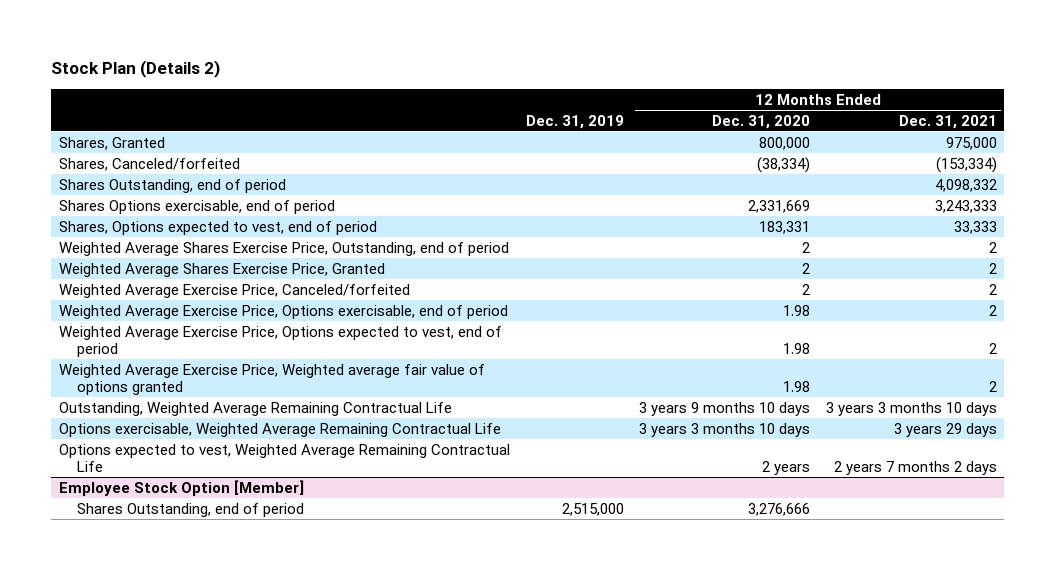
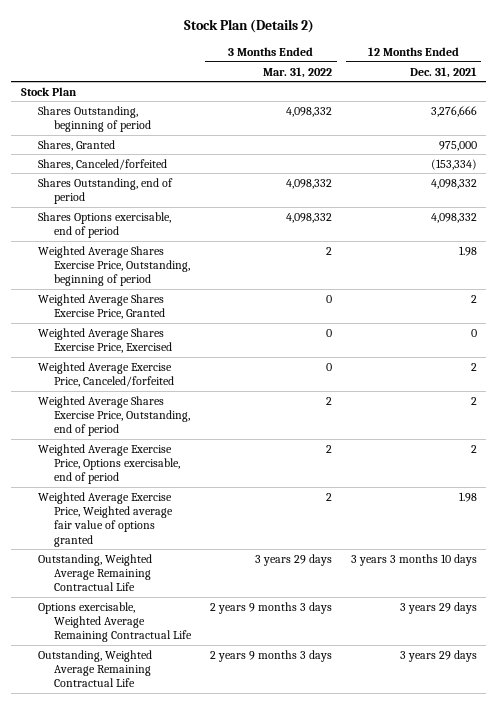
- | Dec. 31, 2019 | 12 Months Ended Dec. 31, 2020 | 12 Months Ended Dec. 31, 2021
+ | 3 Months Ended Mar. 31, 2022 | 12 Months Ended Dec. 31, 2021
+ Stock Plan
+ Shares Outstanding, beginning of period | 4,098,332 | 3,276,666
- Shares Options exercisable, end of period | | 2,331,669 | 3,243,333
- Shares, Options expected to vest, end of period | | 183,331 | 33,333
+ Shares Options exercisable, end of period | 4,098,332 | 4,098,332
+ Weighted Average Shares Exercise Price, Outstanding, beginning of period | 2 | 1.98
+ Weighted Average Shares Exercise Price, Exercised | 0 | 0
moved down: Weighted Average Shares Exercise Price, Outstanding, end of period | 2 | 2
- Weighted Average Exercise Price, Options expected to vest, end of period | | 1.98 | 2
- Weighted Average Exercise Price, Weighted average fair value of options granted | | 1.98 | 2
+ Weighted Average Exercise Price, Weighted average fair value of options granted | 2 | 1.98
- Options expected to vest, Weighted Average Remaining Contractual Life | | 2 years | 2 years 7 months 2 days
- Employee Stock Option [Member]
- Shares Outstanding, end of period | 2,515,000 | 3,276,666 |
+ Outstanding, Weighted Average Remaining Contractual Life | 2 years 9 months 3 days | 3 years 29 days

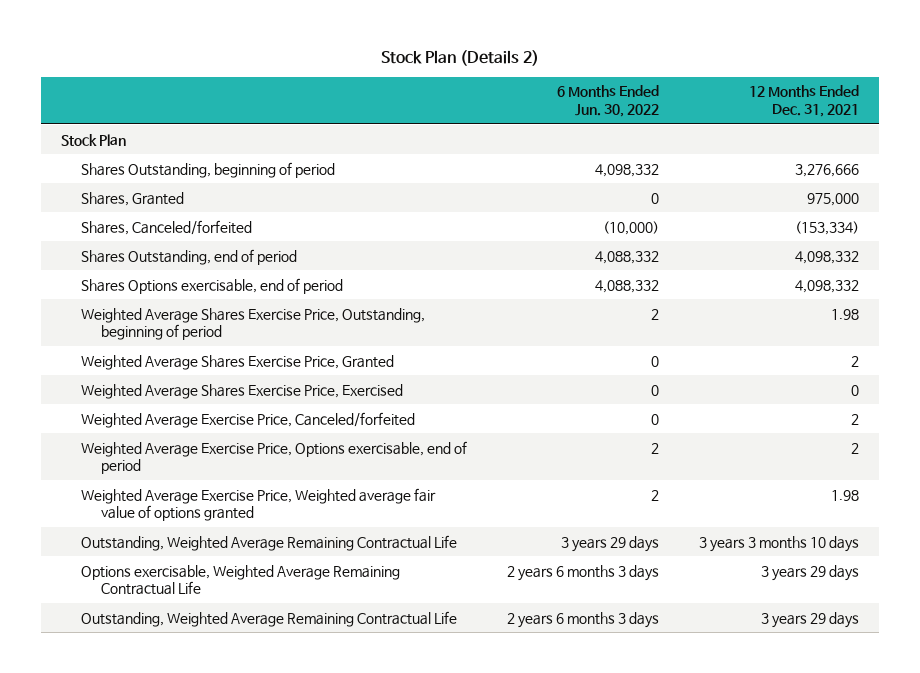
- | 3 Months Ended Mar. 31, 2022 | 12 Months Ended Dec. 31, 2021
+ | 6 Months Ended Jun. 30, 2022 | 12 Months Ended Dec. 31, 2021
- Weighted Average Shares Exercise Price, Outstanding, end of period | 2 | 2

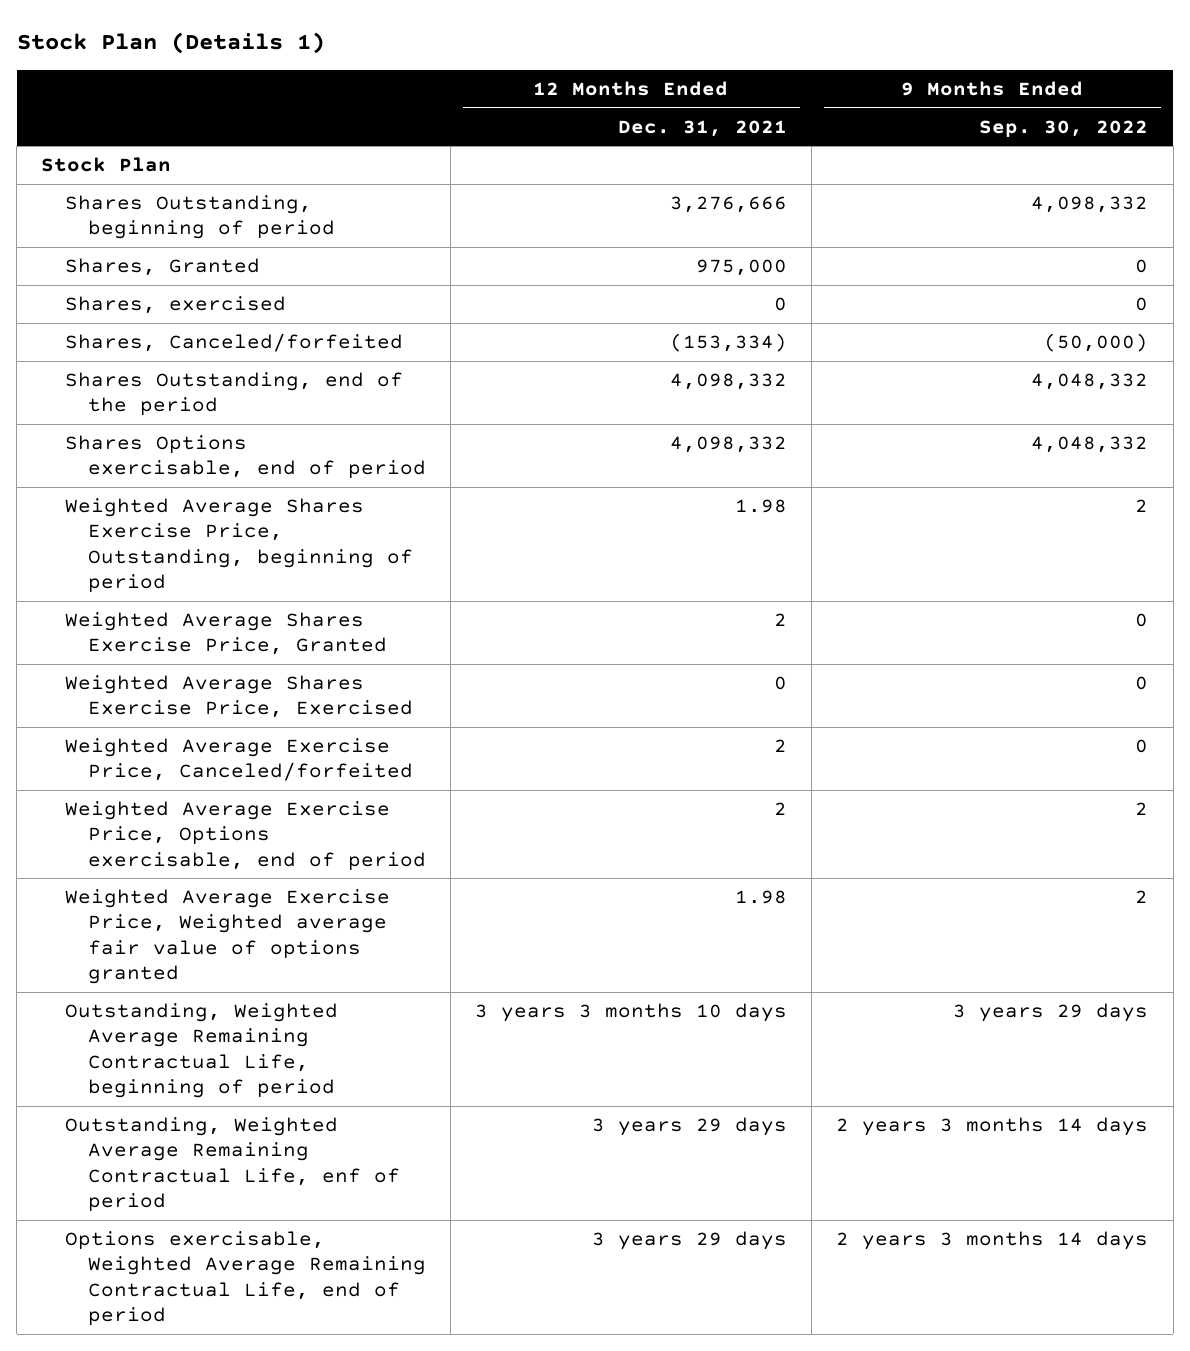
- Stock Plan (Details 2)
+ Stock Plan (Details 1)
- | 6 Months Ended Jun. 30, 2022 | 12 Months Ended Dec. 31, 2021
+ | 12 Months Ended Dec. 31, 2021 | 9 Months Ended Sep. 30, 2022
+ Shares, exercised | 0 | 0
- Shares Outstanding, end of period | 4,088,332 | 4,098,332
+ Shares Outstanding, end of the period | 4,098,332 | 4,048,332
- Outstanding, Weighted Average Remaining Contractual Life | 3 years 29 days | 3 years 3 months 10 days
- Options exercisable, Weighted Average Remaining Contractual Life | 2 years 6 months 3 days | 3 years 29 days
- Outstanding, Weighted Average Remaining Contractual Life | 2 years 6 months 3 days | 3 years 29 days
+ Outstanding, Weighted Average Remaining Contractual Life, beginning of period | 3 years 3 months 10 days | 3 years 29 days
+ Outstanding, Weighted Average Remaining Contractual Life, enf of period | 3 years 29 days | 2 years 3 months 14 days
+ Options exercisable, Weighted Average Remaining Contractual Life, end of period | 3 years 29 days | 2 years 3 months 14 days

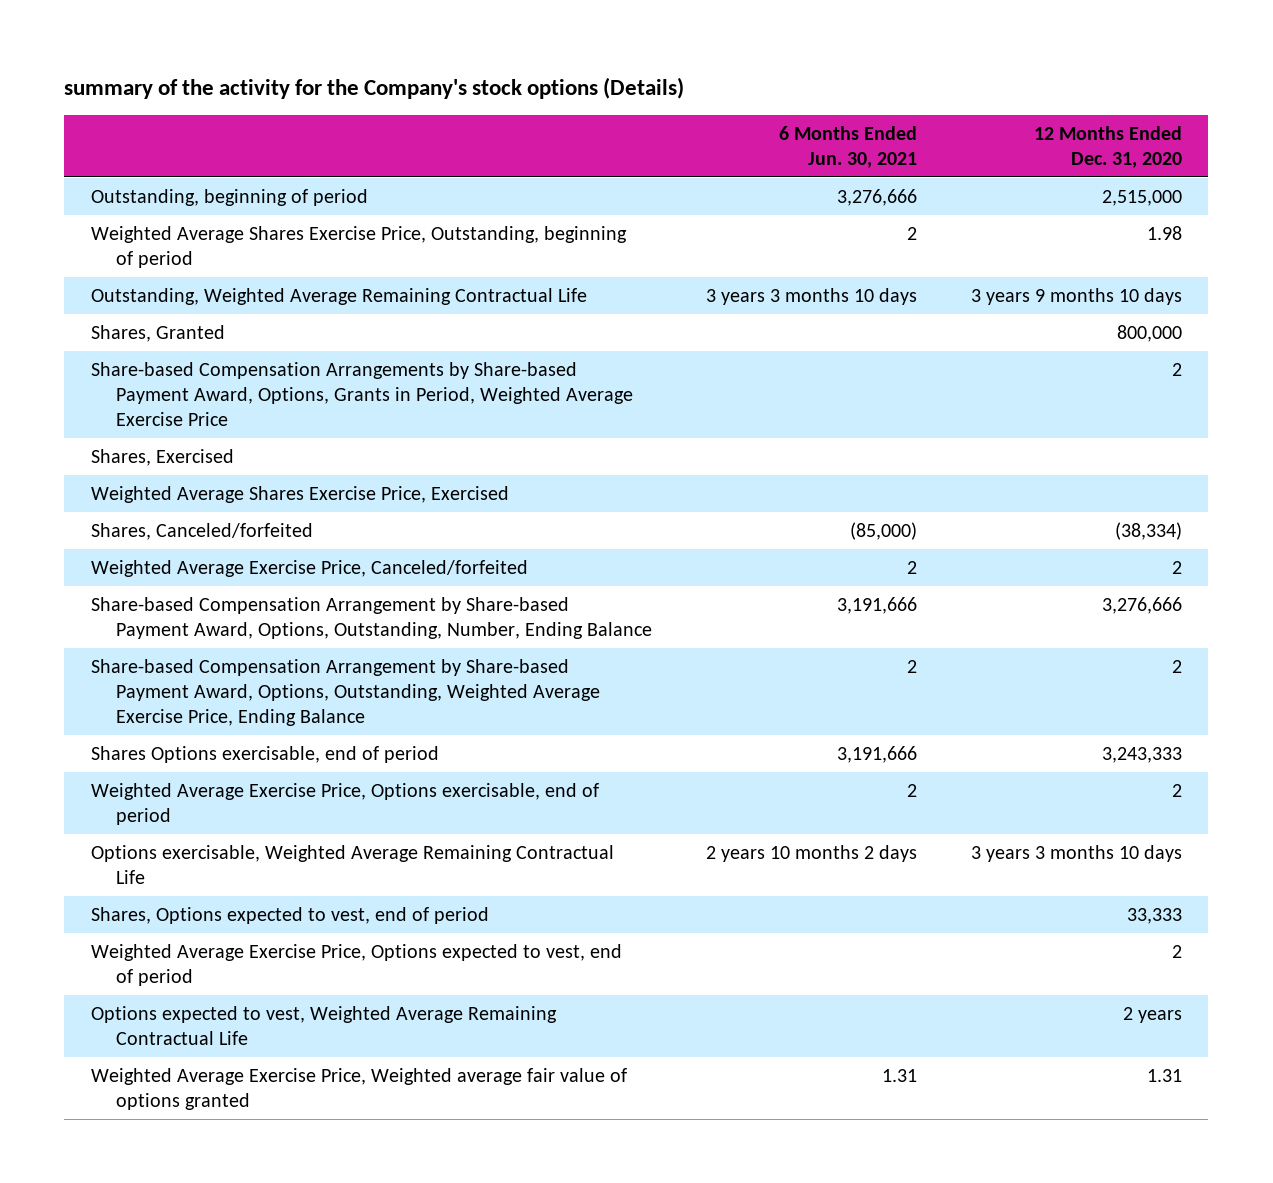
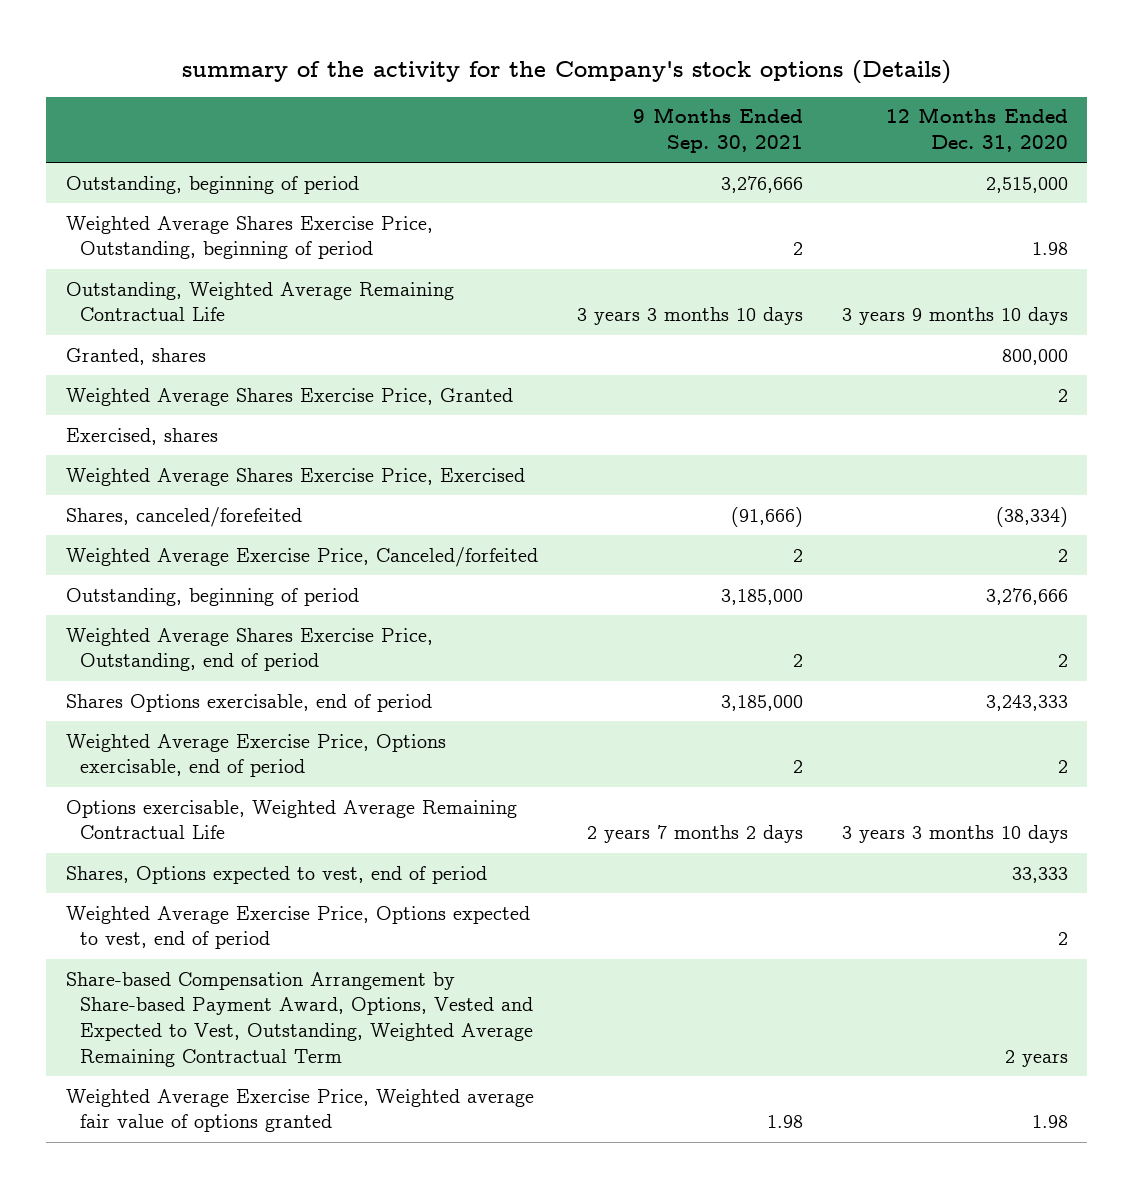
- | 6 Months Ended Jun. 30, 2021 | 12 Months Ended Dec. 31, 2020
+ | 9 Months Ended Sep. 30, 2021 | 12 Months Ended Dec. 31, 2020
- Shares, Granted | | 800,000
- Share-based Compensation Arrangements by Share-based Payment Award, Options, Grants in Period, Weighted Average Exercise Price | | 2
- Shares, Exercised
+ Granted, shares | | 800,000
+ Weighted Average Shares Exercise Price, Granted | | 2
+ Exercised, shares
- Shares, Canceled/forfeited | (85,000) | (38,334)
+ Shares, canceled/forefeited | (91,666) | (38,334)
- Share-based Compensation Arrangement by Share-based Payment Award, Options, Outstanding, Number, Ending Balance | 3,191,666 | 3,276,666
- Share-based Compensation Arrangement by Share-based Payment Award, Options, Outstanding, Weighted Average Exercise Price, Ending Balance | 2 | 2
+ Outstanding, beginning of period | 3,185,000 | 3,276,666
+ Weighted Average Shares Exercise Price, Outstanding, end of period | 2 | 2
- Options expected to vest, Weighted Average Remaining Contractual Life | | 2 years
- Weighted Average Exercise Price, Weighted average fair value of options granted | 1.31 | 1.31
+ Share-based Compensation Arrangement by Share-based Payment Award, Options, Vested and Expected to Vest, Outstanding, Weighted Average Remaining Contractual Term | | 2 years
+ Weighted Average Exercise Price, Weighted average fair value of options granted | 1.98 | 1.98

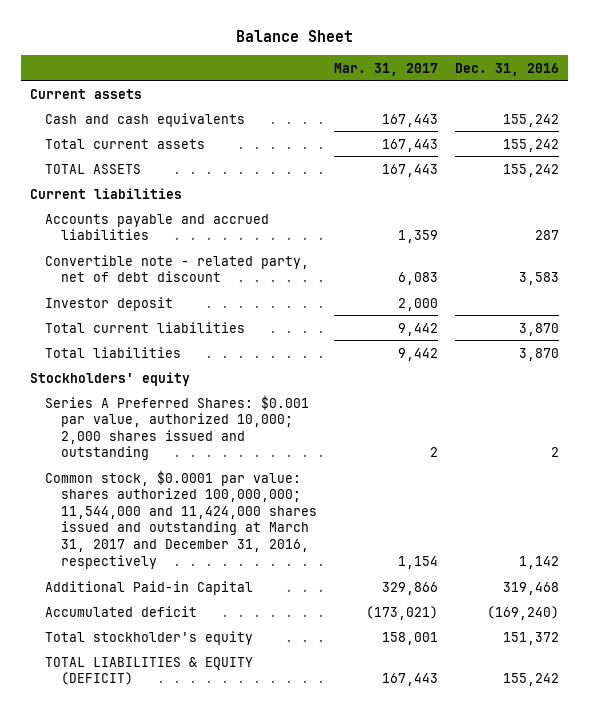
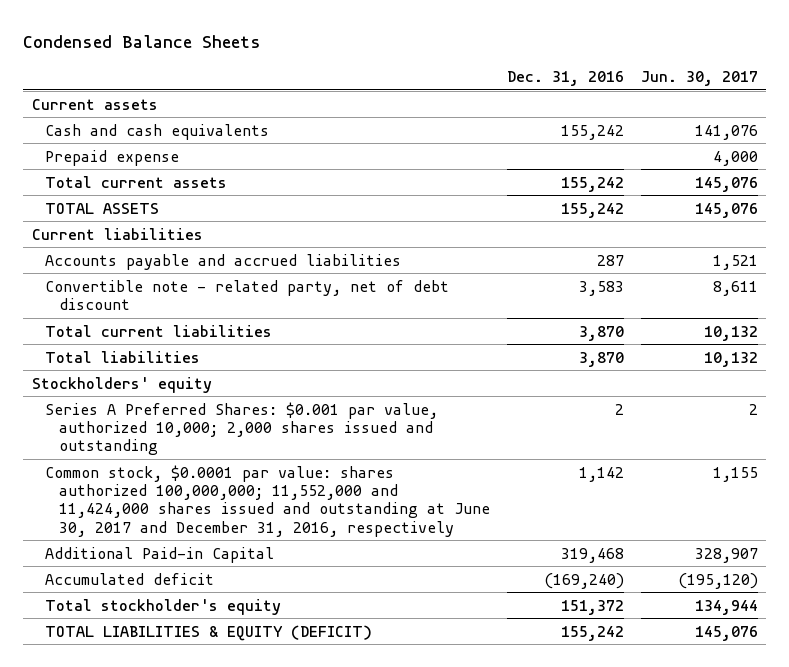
- Balance Sheet
+ Condensed Balance Sheets
- | Mar. 31, 2017 | Dec. 31, 2016
+ | Dec. 31, 2016 | Jun. 30, 2017
+ Prepaid expense | | 4,000
- Investor deposit | 2,000 |
- Common stock, $0.0001 par value: shares authorized 100,000,000; 11,544,000 and 11,424,000 shares issued and outstanding at March 31, 2017 and December 31, 2016, respectively | 1,154 | 1,142
+ Common stock, $0.0001 par value: shares authorized 100,000,000; 11,552,000 and 11,424,000 shares issued and outstanding at June 30, 2017 and December 31, 2016, respectively | 1,142 | 1,155

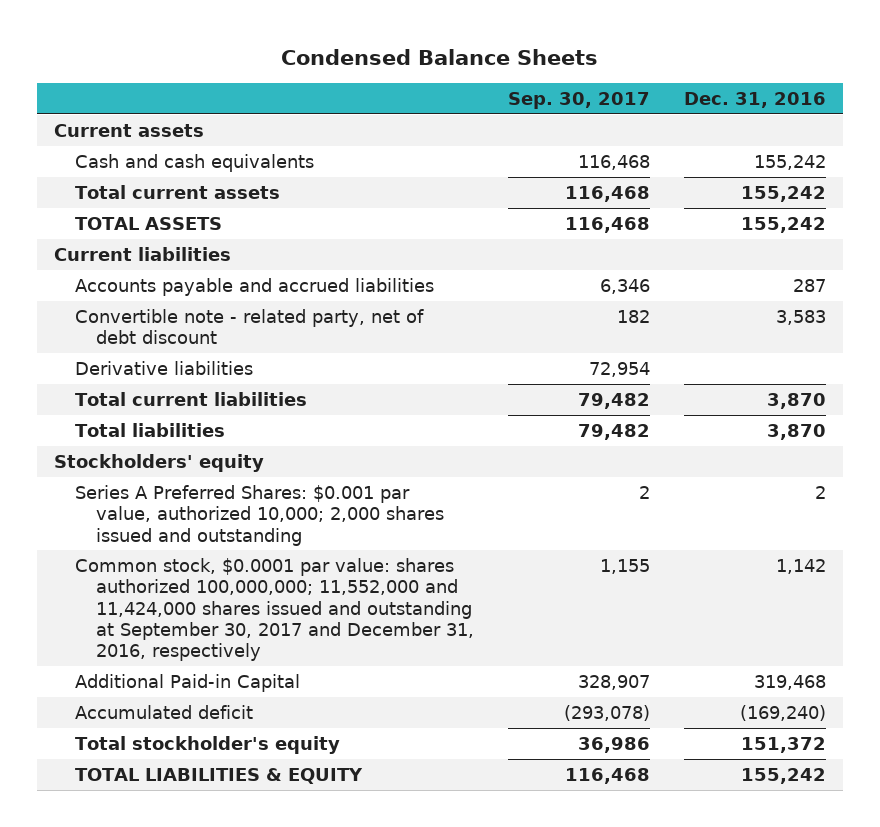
- | Dec. 31, 2016 | Jun. 30, 2017
+ | Sep. 30, 2017 | Dec. 31, 2016
- Prepaid expense | | 4,000
+ Derivative liabilities | 72,954 |
- Common stock, $0.0001 par value: shares authorized 100,000,000; 11,552,000 and 11,424,000 shares issued and outstanding at June 30, 2017 and December 31, 2016, respectively | 1,142 | 1,155
+ Common stock, $0.0001 par value: shares authorized 100,000,000; 11,552,000 and 11,424,000 shares issued and outstanding at September 30, 2017 and December 31, 2016, respectively | 1,155 | 1,142
- TOTAL LIABILITIES & EQUITY (DEFICIT) | 155,242 | 145,076
+ TOTAL LIABILITIES & EQUITY | 116,468 | 155,242

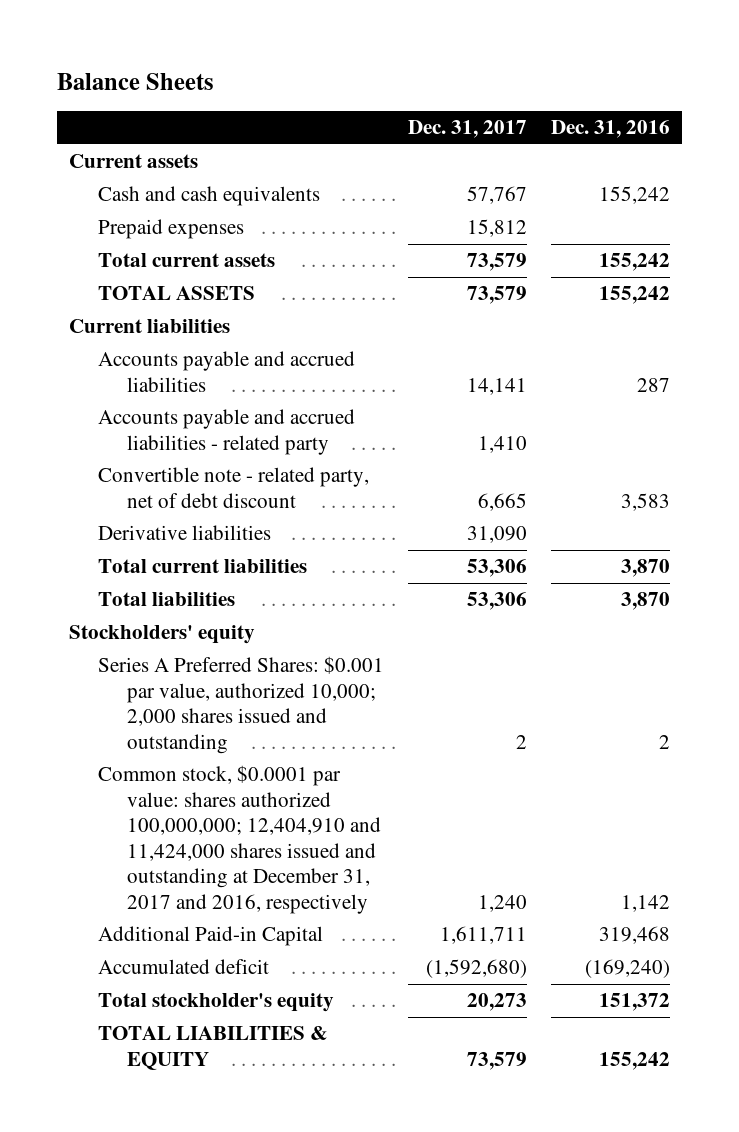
- Condensed Balance Sheets
+ Balance Sheets
- | Sep. 30, 2017 | Dec. 31, 2016
+ | Dec. 31, 2017 | Dec. 31, 2016
+ Prepaid expenses | 15,812 |
+ Accounts payable and accrued liabilities - related party | 1,410 |
- Common stock, $0.0001 par value: shares authorized 100,000,000; 11,552,000 and 11,424,000 shares issued and outstanding at September 30, 2017 and December 31, 2016, respectively | 1,155 | 1,142
+ Common stock, $0.0001 par value: shares authorized 100,000,000; 12,404,910 and 11,424,000 shares issued and outstanding at December 31, 2017 and 2016, respectively | 1,240 | 1,142

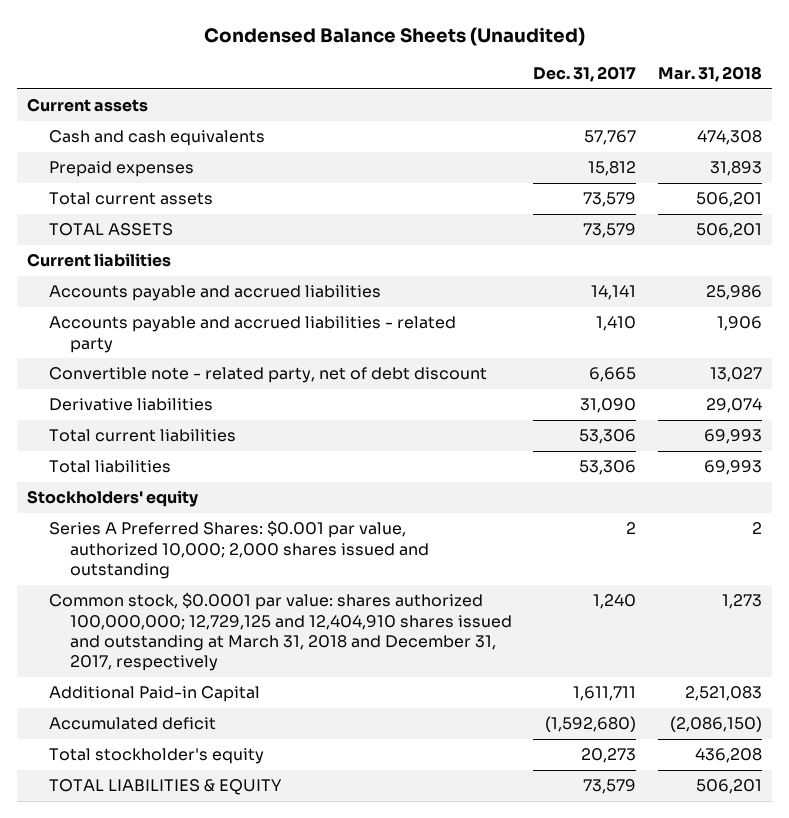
- Balance Sheets
+ Condensed Balance Sheets (Unaudited)
- | Dec. 31, 2017 | Dec. 31, 2016
+ | Dec. 31, 2017 | Mar. 31, 2018
- Common stock, $0.0001 par value: shares authorized 100,000,000; 12,404,910 and 11,424,000 shares issued and outstanding at December 31, 2017 and 2016, respectively | 1,240 | 1,142
+ Common stock, $0.0001 par value: shares authorized 100,000,000; 12,729,125 and 12,404,910 shares issued and outstanding at March 31, 2018 and December 31, 2017, respectively | 1,240 | 1,273

